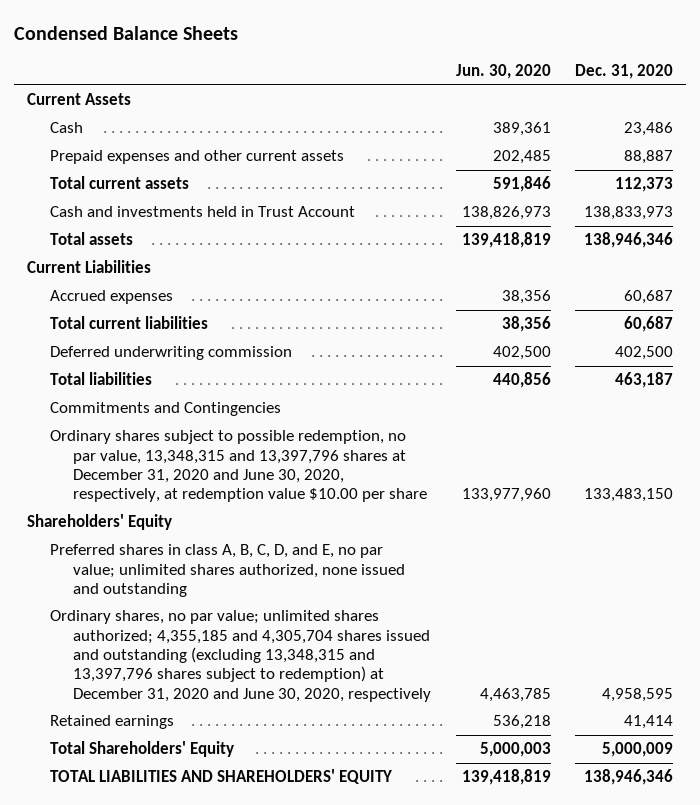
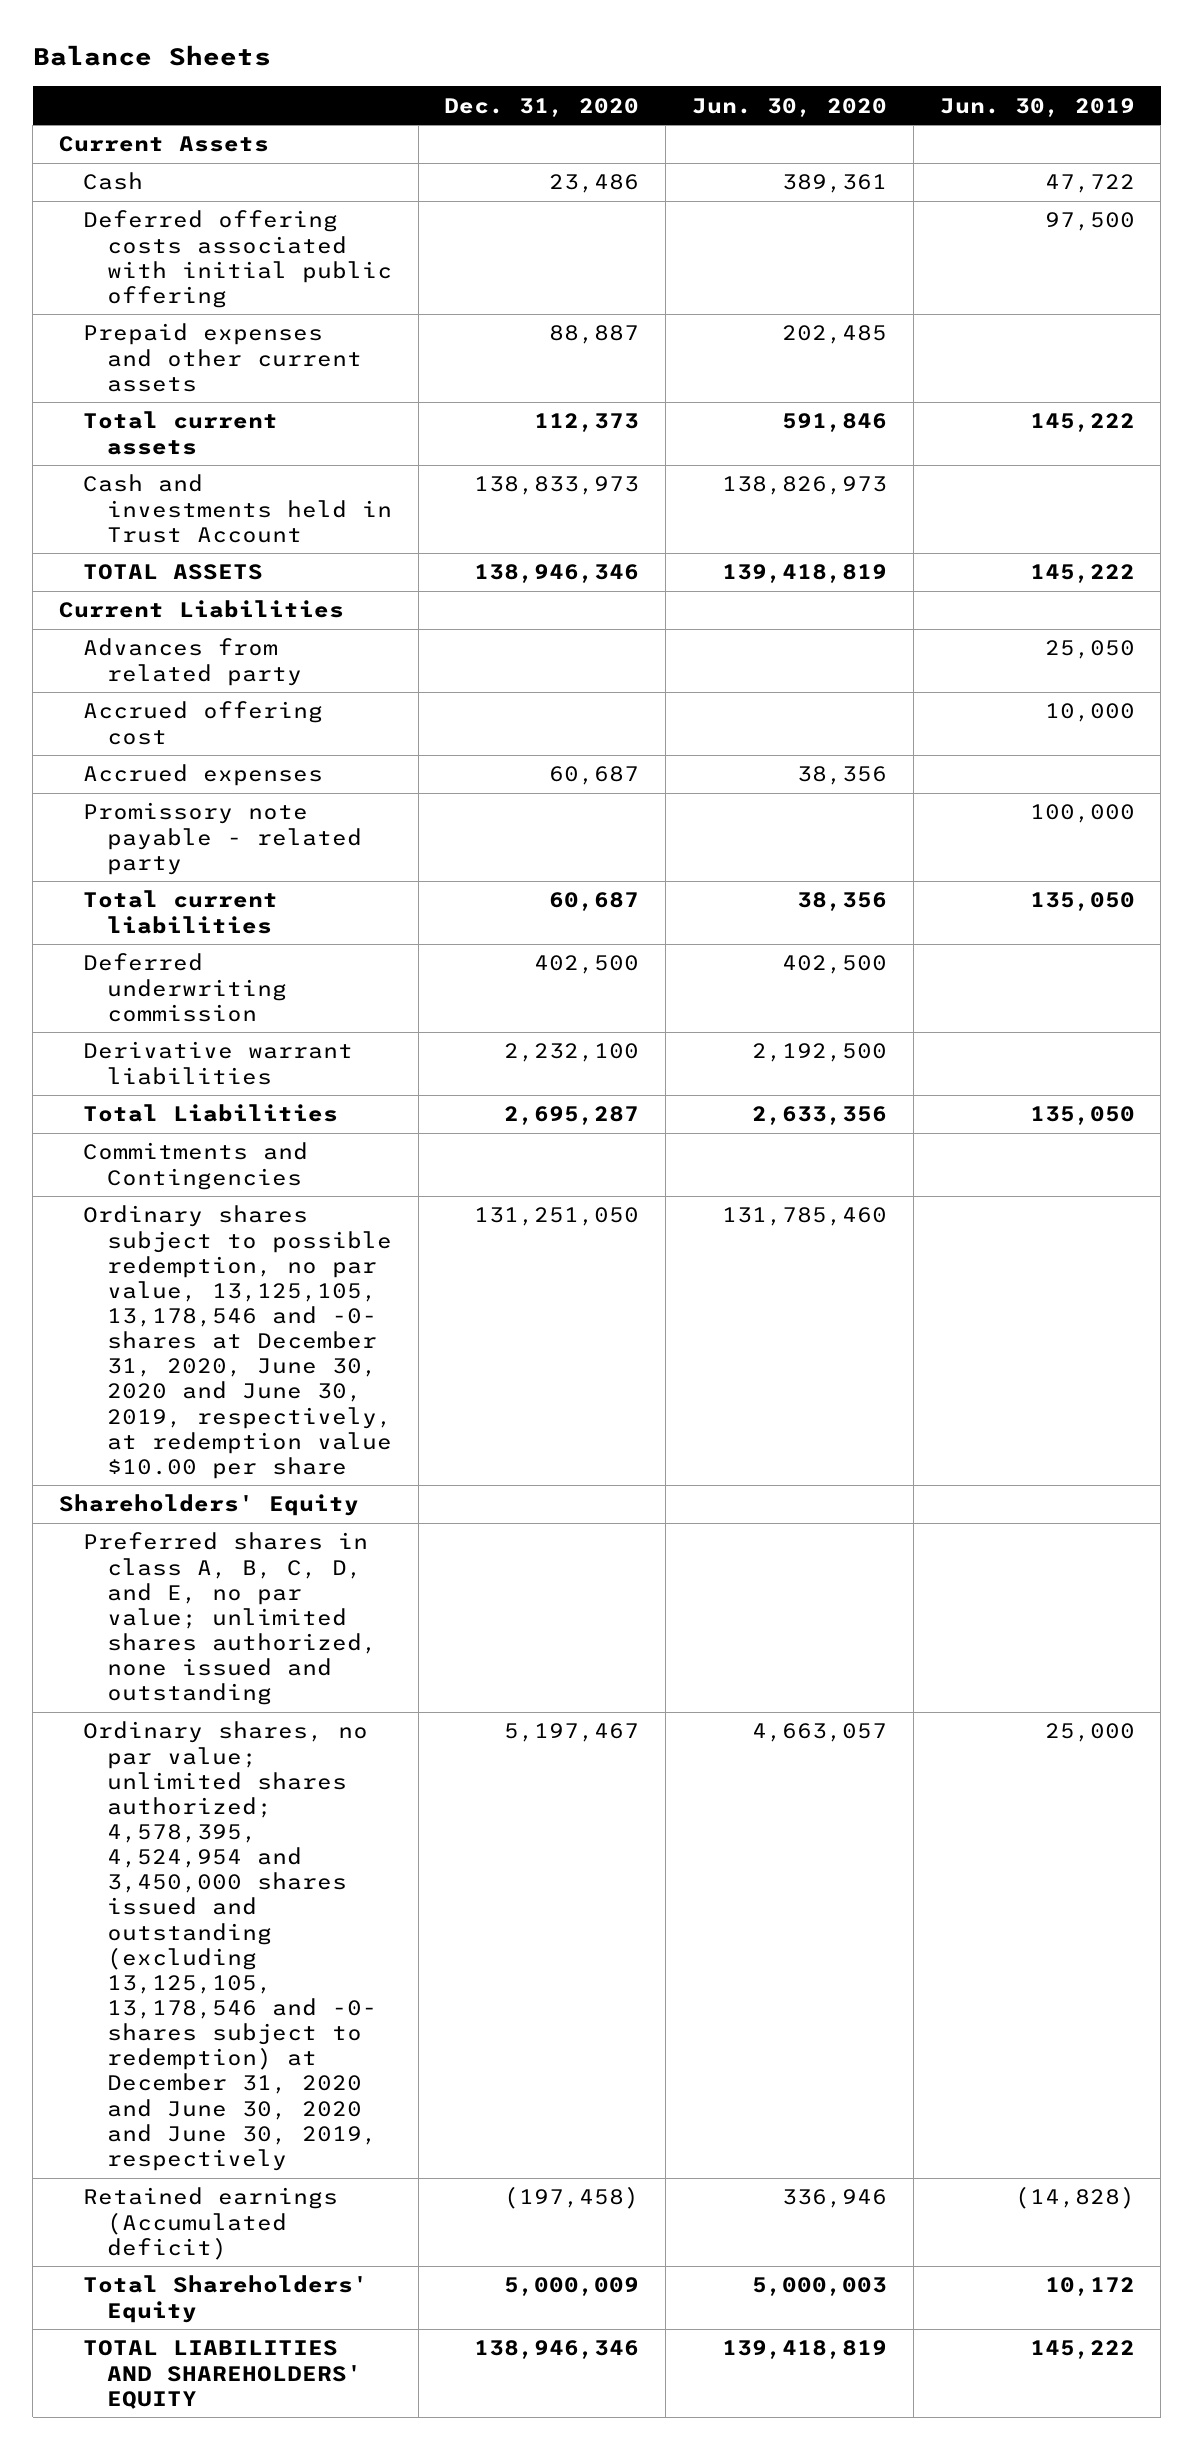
- Condensed Balance Sheets
+ Balance Sheets
- | Jun. 30, 2020 | Dec. 31, 2020
+ | Dec. 31, 2020 | Jun. 30, 2020 | Jun. 30, 2019
+ Deferred offering costs associated with initial public offering | | | 97,500
- Total assets | 139,418,819 | 138,946,346
+ TOTAL ASSETS | 138,946,346 | 139,418,819 | 145,222
+ Advances from related party | | | 25,050
+ Accrued offering cost | | | 10,000
+ Promissory note payable - related party | | | 100,000
- Total liabilities | 440,856 | 463,187
+ Derivative warrant liabilities | 2,232,100 | 2,192,500 |
+ Total Liabilities | 2,695,287 | 2,633,356 | 135,050
- Ordinary shares subject to possible redemption, no par value, 13,348,315 and 13,397,796 shares at December 31, 2020 and June 30, 2020, respectively, at redemption value $10.00 per share | 133,977,960 | 133,483,150
+ Ordinary shares subject to possible redemption, no par value, 13,125,105, 13,178,546 and -0- shares at December 31, 2020, June 30, 2020 and June 30, 2019, respectively, at redemption value $10.00 per share | 131,251,050 | 131,785,460 |
- Ordinary shares, no par value; unlimited shares authorized; 4,355,185 and 4,305,704 shares issued and outstanding (excluding 13,348,315 and 13,397,796 shares subject to redemption) at December 31, 2020 and June 30, 2020, respectively | 4,463,785 | 4,958,595
- Retained earnings | 536,218 | 41,414
+ Ordinary shares, no par value; unlimited shares authorized; 4,578,395, 4,524,954 and 3,450,000 shares issued and outstanding (excluding 13,125,105, 13,178,546 and -0- shares subject to redemption) at December 31, 2020 and June 30, 2020 and June 30, 2019, respectively | 5,197,467 | 4,663,057 | 25,000
+ Retained earnings (Accumulated deficit) | (197,458) | 336,946 | (14,828)

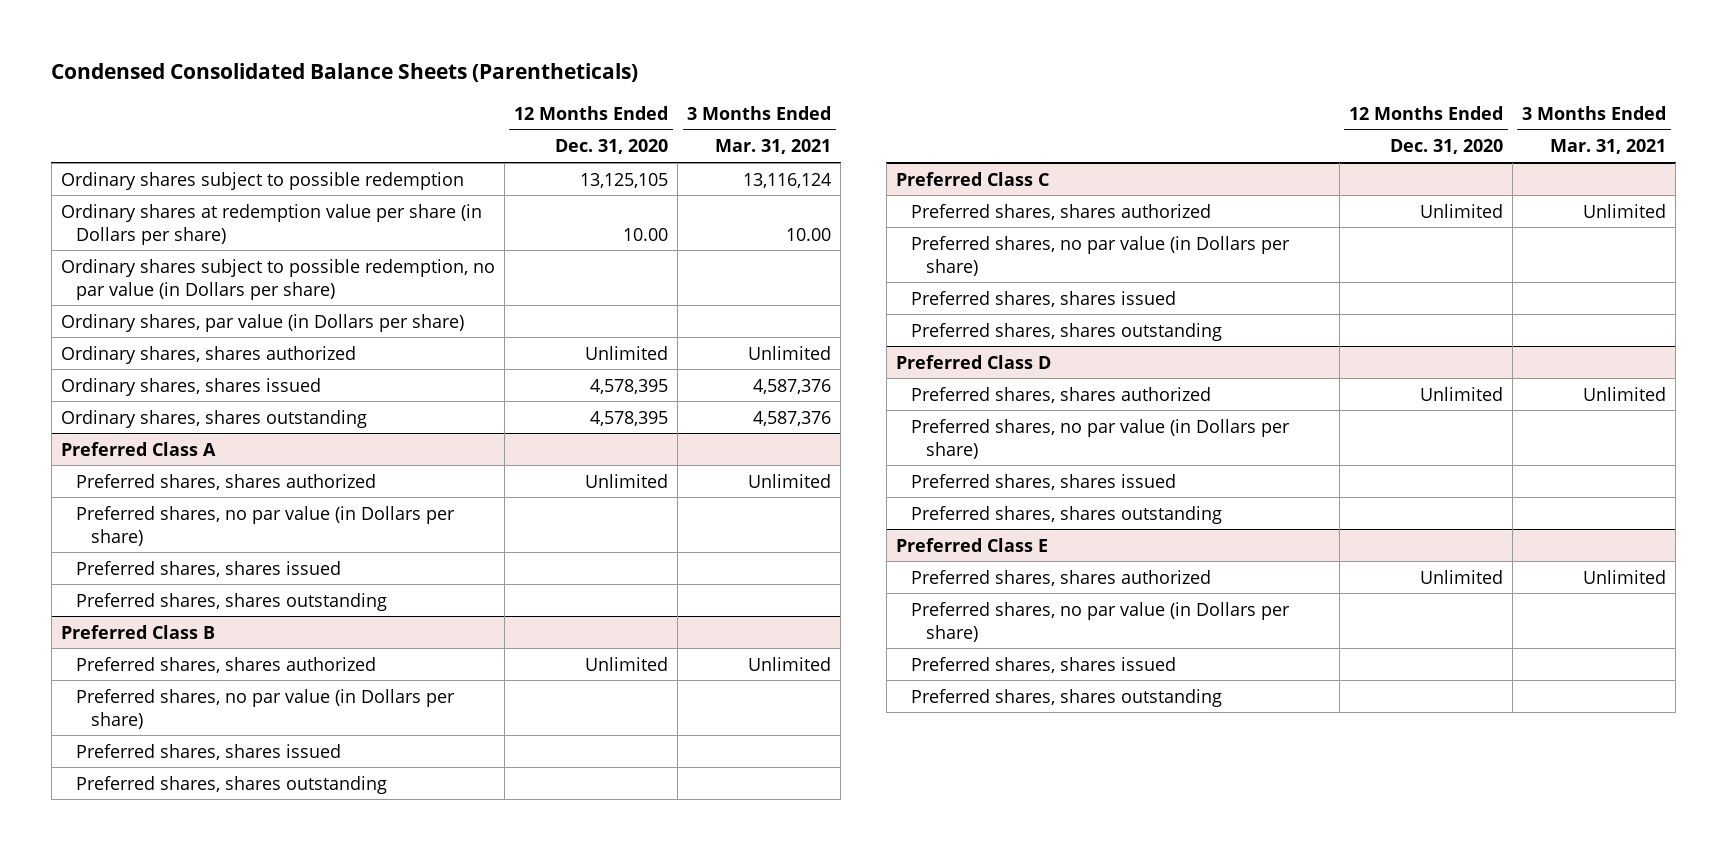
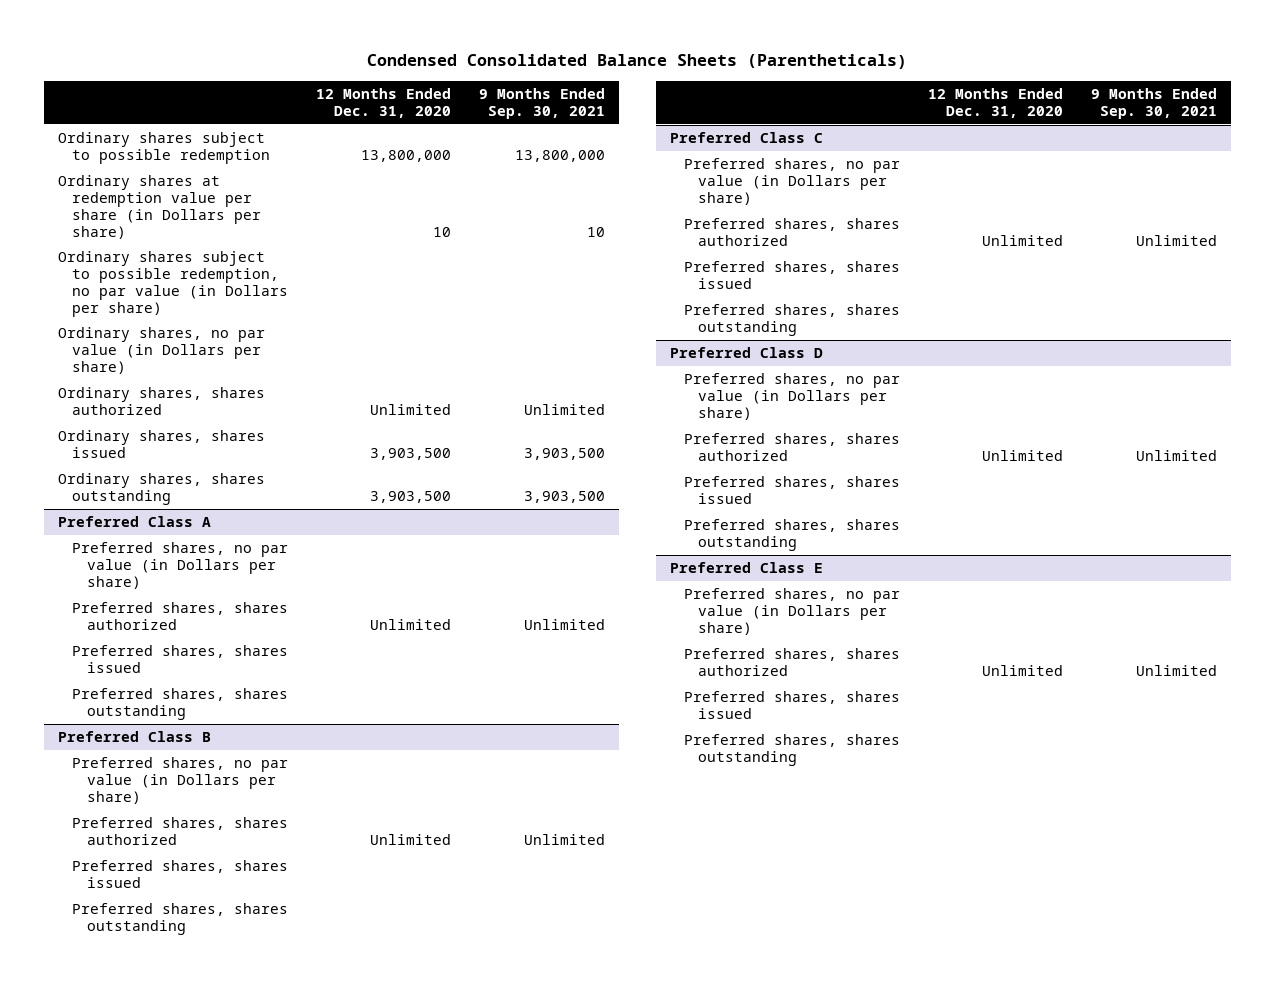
- | 12 Months Ended Dec. 31, 2020 | 3 Months Ended Mar. 31, 2021
+ | 12 Months Ended Dec. 31, 2020 | 9 Months Ended Sep. 30, 2021
- Ordinary shares subject to possible redemption | 13,125,105 | 13,116,124
- Ordinary shares at redemption value per share (in Dollars per share) | 10.00 | 10.00
+ Ordinary shares subject to possible redemption | 13,800,000 | 13,800,000
+ Ordinary shares at redemption value per share (in Dollars per share) | 10 | 10
- Ordinary shares, par value (in Dollars per share)
+ Ordinary shares, no par value (in Dollars per share)
- Ordinary shares, shares issued | 4,578,395 | 4,587,376
- Ordinary shares, shares outstanding | 4,578,395 | 4,587,376
+ Ordinary shares, shares issued | 3,903,500 | 3,903,500
+ Ordinary shares, shares outstanding | 3,903,500 | 3,903,500
@ Preferred Class A
moved down: Preferred shares, shares authorized | Unlimited | Unlimited
@ Preferred Class B
moved down: Preferred shares, shares authorized | Unlimited | Unlimited
@ Preferred Class C
moved down: Preferred shares, shares authorized | Unlimited | Unlimited
@ Preferred Class D
moved down: Preferred shares, shares authorized | Unlimited | Unlimited
@ Preferred Class E
moved down: Preferred shares, shares authorized | Unlimited | Unlimited

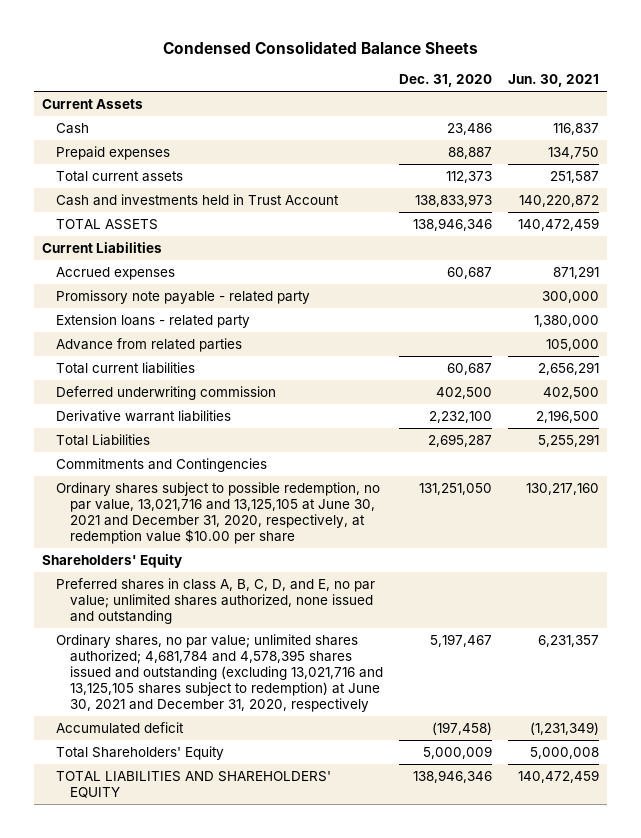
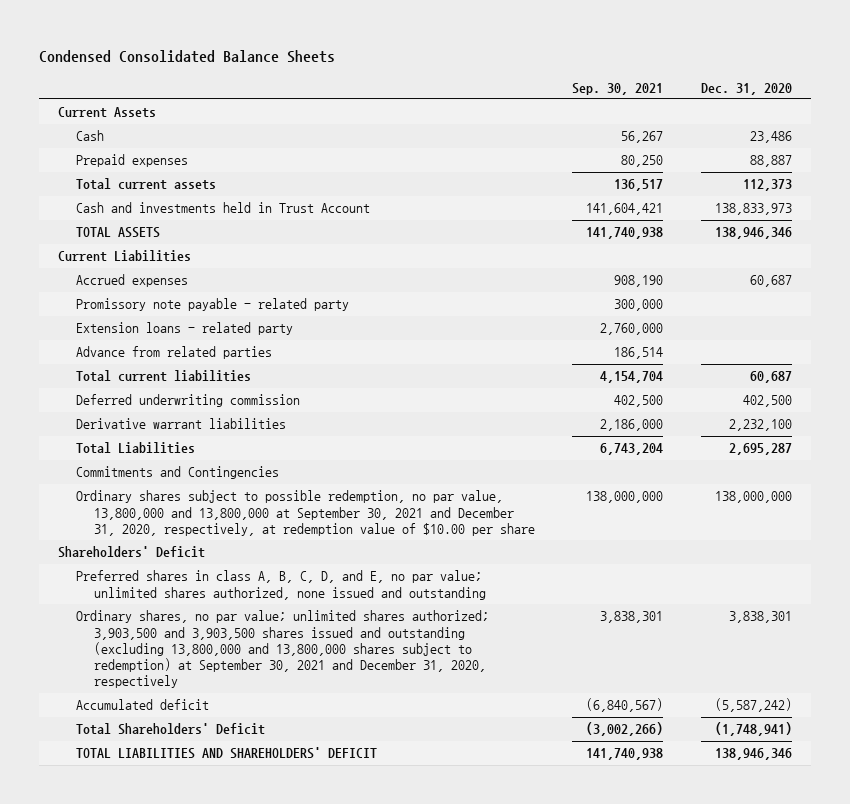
- | Dec. 31, 2020 | Jun. 30, 2021
+ | Sep. 30, 2021 | Dec. 31, 2020
- Ordinary shares subject to possible redemption, no par value, 13,021,716 and 13,125,105 at June 30, 2021 and December 31, 2020, respectively, at redemption value $10.00 per share | 131,251,050 | 130,217,160
- Shareholders' Equity
+ Ordinary shares subject to possible redemption, no par value, 13,800,000 and 13,800,000 at September 30, 2021 and December 31, 2020, respectively, at redemption value of $10.00 per share | 138,000,000 | 138,000,000
+ Shareholders' Deficit
- Ordinary shares, no par value; unlimited shares authorized; 4,681,784 and 4,578,395 shares issued and outstanding (excluding 13,021,716 and 13,125,105 shares subject to redemption) at June 30, 2021 and December 31, 2020, respectively | 5,197,467 | 6,231,357
- Accumulated deficit | (197,458) | (1,231,349)
- Total Shareholders' Equity | 5,000,009 | 5,000,008
- TOTAL LIABILITIES AND SHAREHOLDERS' EQUITY | 138,946,346 | 140,472,459
+ Ordinary shares, no par value; unlimited shares authorized; 3,903,500 and 3,903,500 shares issued and outstanding (excluding 13,800,000 and 13,800,000 shares subject to redemption) at September 30, 2021 and December 31, 2020, respectively | 3,838,301 | 3,838,301
+ Accumulated deficit | (6,840,567) | (5,587,242)
+ Total Shareholders' Deficit | (3,002,266) | (1,748,941)
+ TOTAL LIABILITIES AND SHAREHOLDERS' DEFICIT | 141,740,938 | 138,946,346

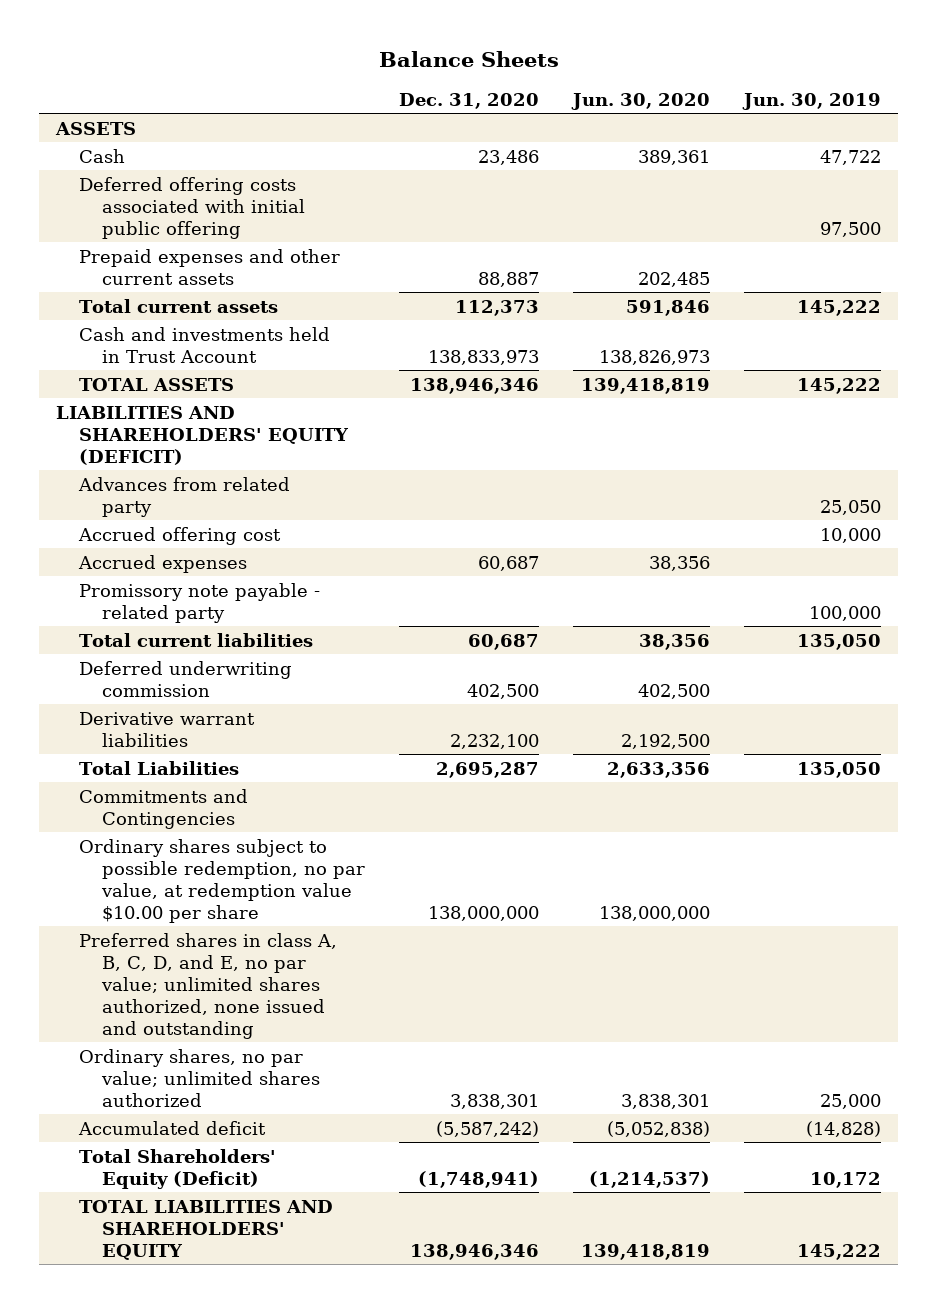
- Condensed Consolidated Balance Sheets
+ Balance Sheets
- | Sep. 30, 2021 | Dec. 31, 2020
+ | Dec. 31, 2020 | Jun. 30, 2020 | Jun. 30, 2019
- Current Assets
+ ASSETS
- Prepaid expenses | 80,250 | 88,887
+ Deferred offering costs associated with initial public offering | | | 97,500
+ Prepaid expenses and other current assets | 88,887 | 202,485 |
- Current Liabilities
+ LIABILITIES AND SHAREHOLDERS' EQUITY (DEFICIT)
+ Advances from related party | | | 25,050
+ Accrued offering cost | | | 10,000
- Extension loans - related party | 2,760,000 |
- Advance from related parties | 186,514 |
- Ordinary shares subject to possible redemption, no par value, 13,800,000 and 13,800,000 at September 30, 2021 and December 31, 2020, respectively, at redemption value of $10.00 per share | 138,000,000 | 138,000,000
- Shareholders' Deficit
+ Ordinary shares subject to possible redemption, no par value, at redemption value $10.00 per share | 138,000,000 | 138,000,000 |
- Ordinary shares, no par value; unlimited shares authorized; 3,903,500 and 3,903,500 shares issued and outstanding (excluding 13,800,000 and 13,800,000 shares subject to redemption) at September 30, 2021 and December 31, 2020, respectively | 3,838,301 | 3,838,301
+ Ordinary shares, no par value; unlimited shares authorized | 3,838,301 | 3,838,301 | 25,000
- Total Shareholders' Deficit | (3,002,266) | (1,748,941)
- TOTAL LIABILITIES AND SHAREHOLDERS' DEFICIT | 141,740,938 | 138,946,346
+ Total Shareholders' Equity (Deficit) | (1,748,941) | (1,214,537) | 10,172
+ TOTAL LIABILITIES AND SHAREHOLDERS' EQUITY | 138,946,346 | 139,418,819 | 145,222

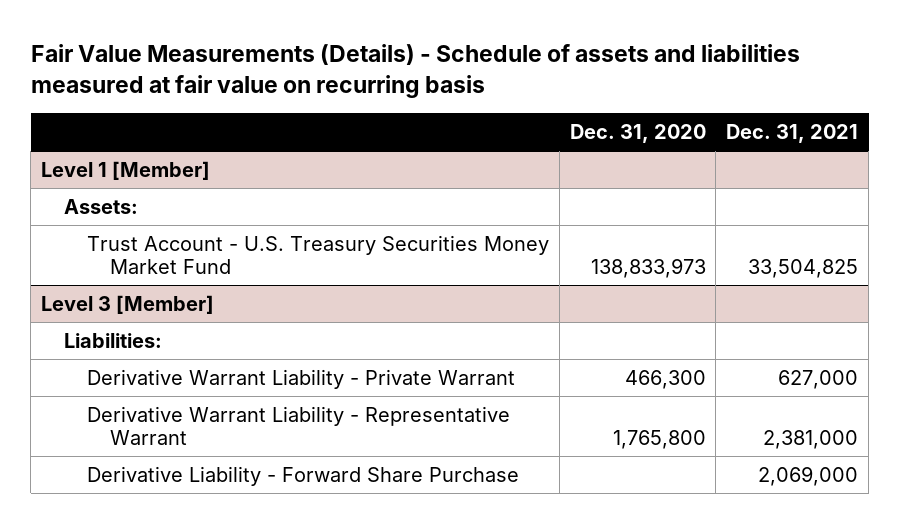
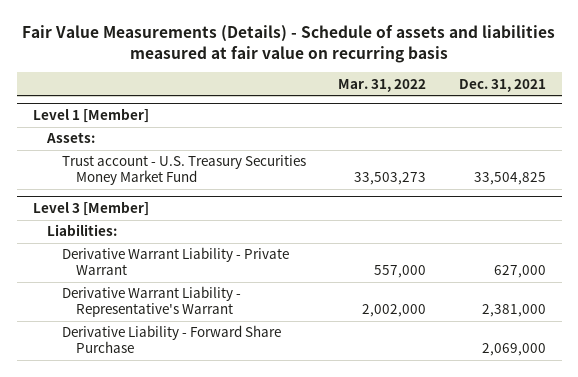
- | Dec. 31, 2020 | Dec. 31, 2021
+ | Mar. 31, 2022 | Dec. 31, 2021
@ Level 1 [Member]
- Trust Account - U.S. Treasury Securities Money Market Fund | 138,833,973 | 33,504,825
+ Trust account - U.S. Treasury Securities Money Market Fund | 33,503,273 | 33,504,825
@ Level 3 [Member]
- Derivative Warrant Liability - Representative Warrant | 1,765,800 | 2,381,000
+ Derivative Warrant Liability - Representative's Warrant | 2,002,000 | 2,381,000

